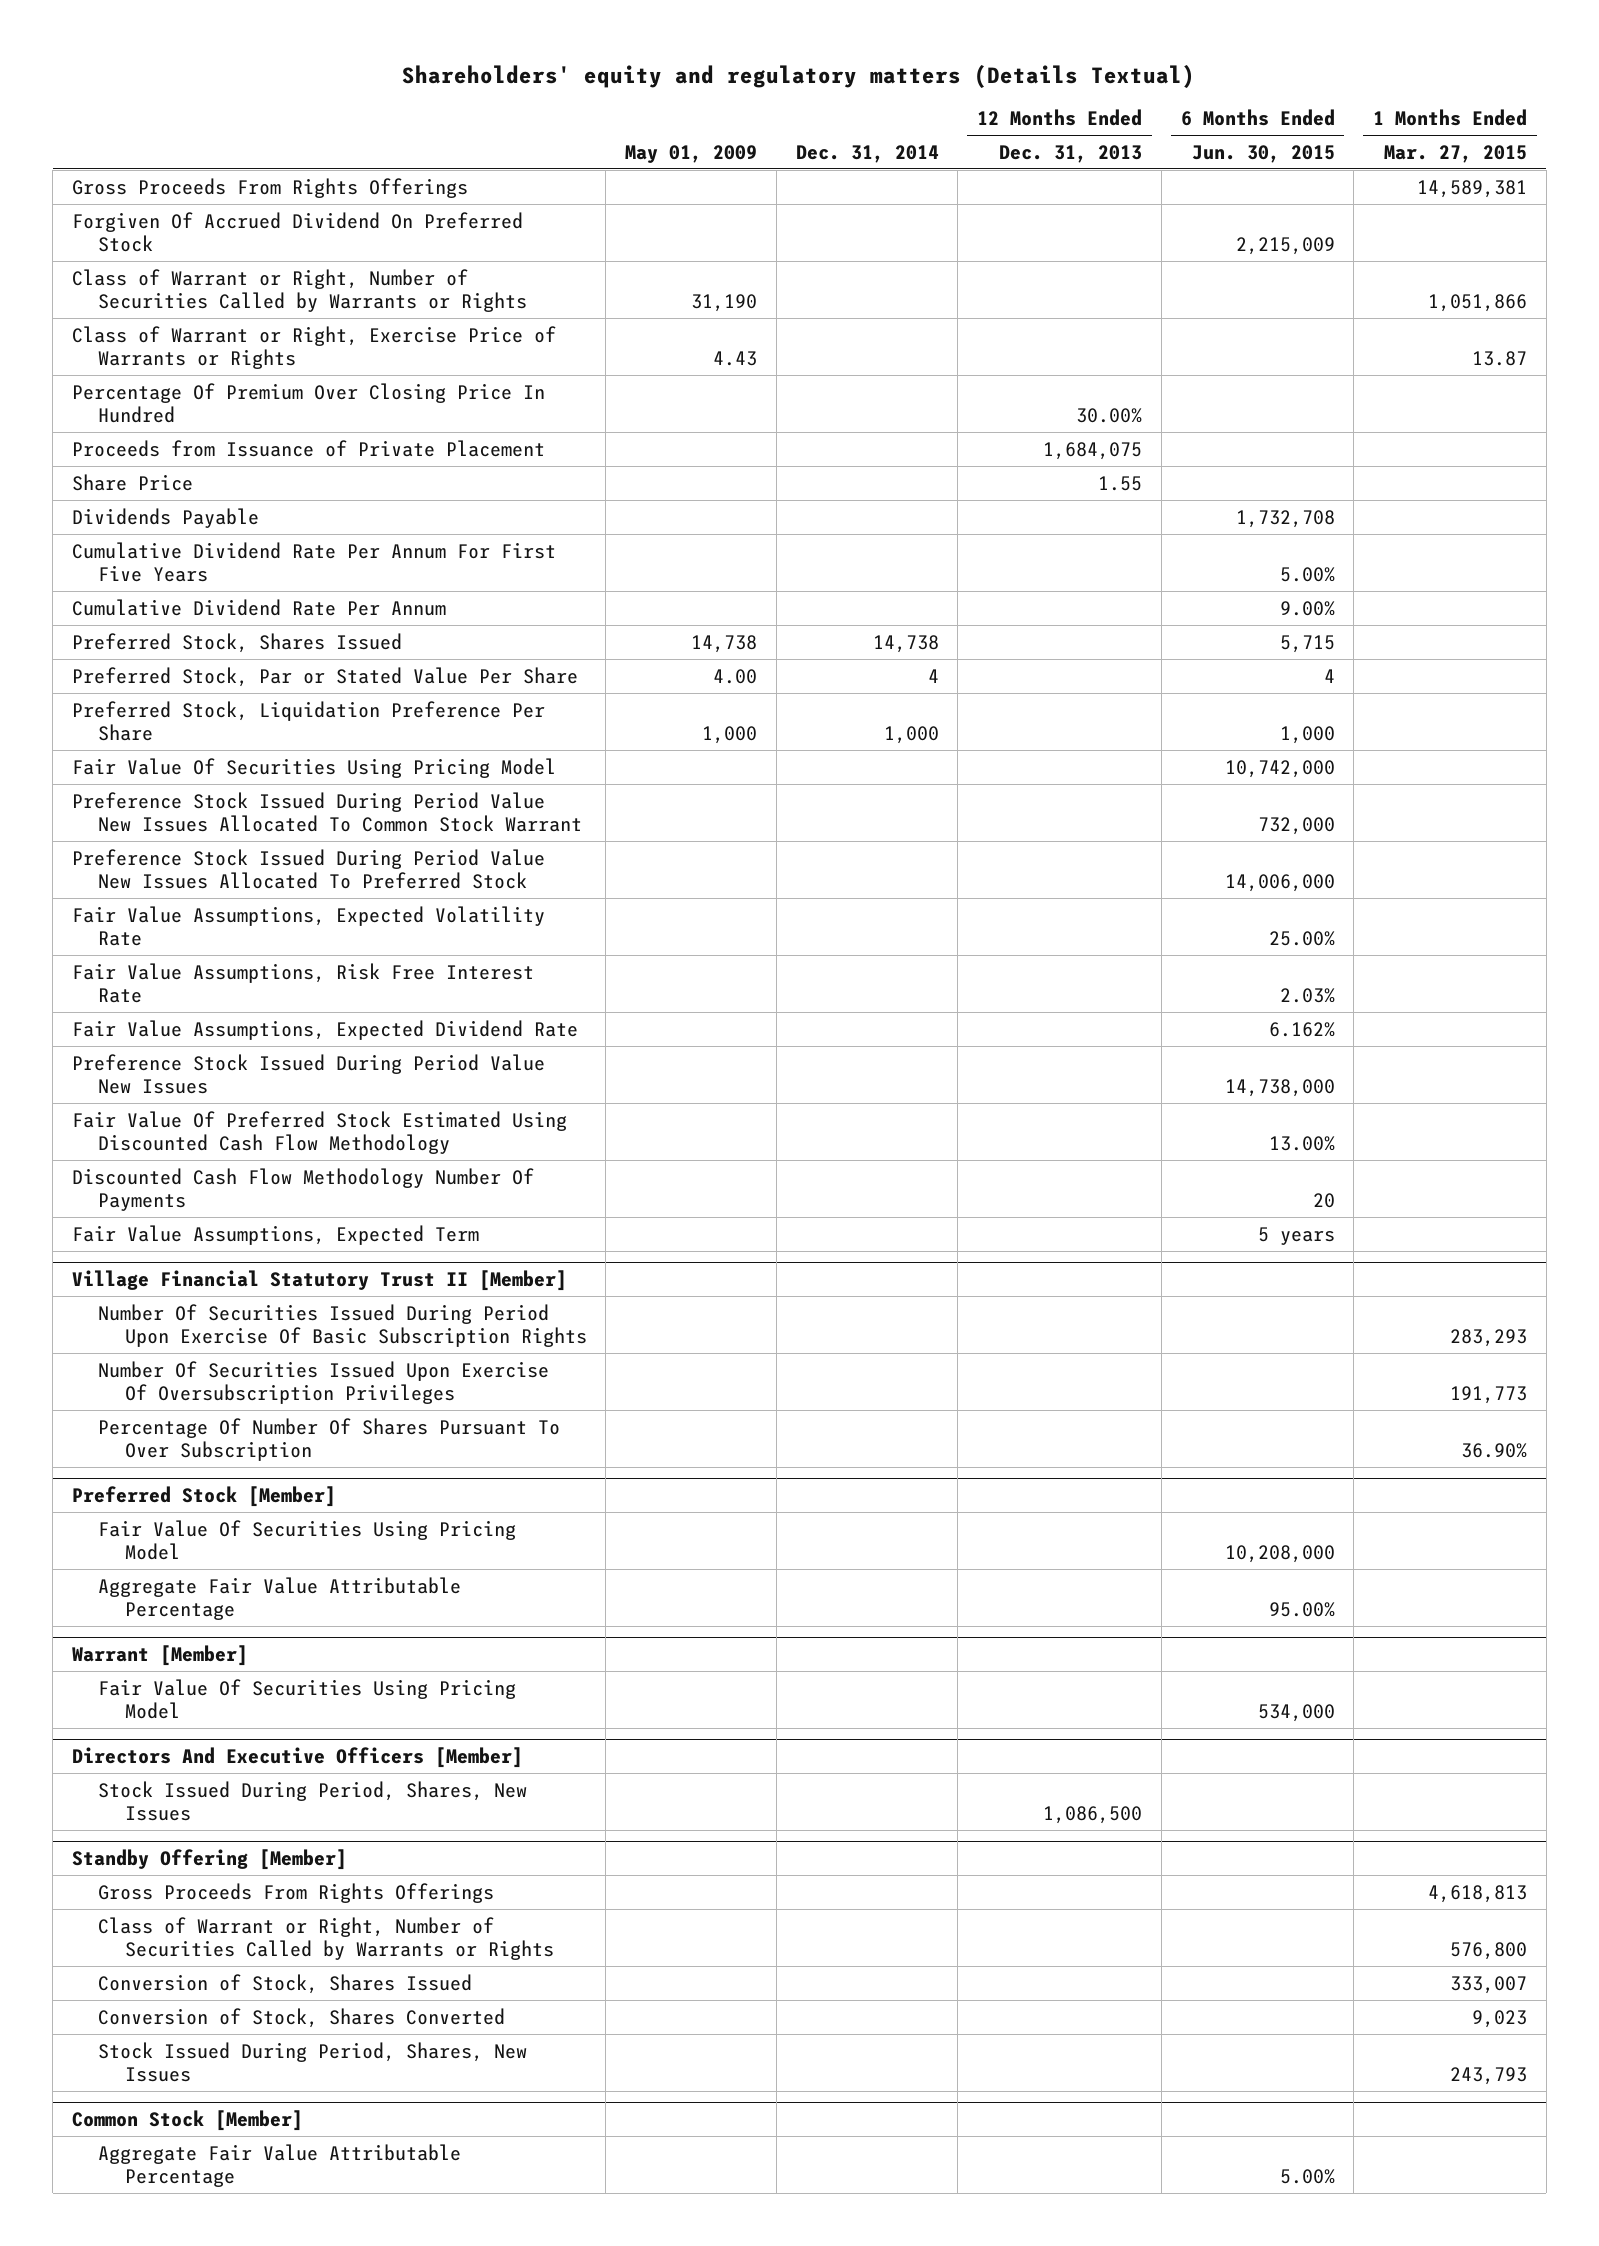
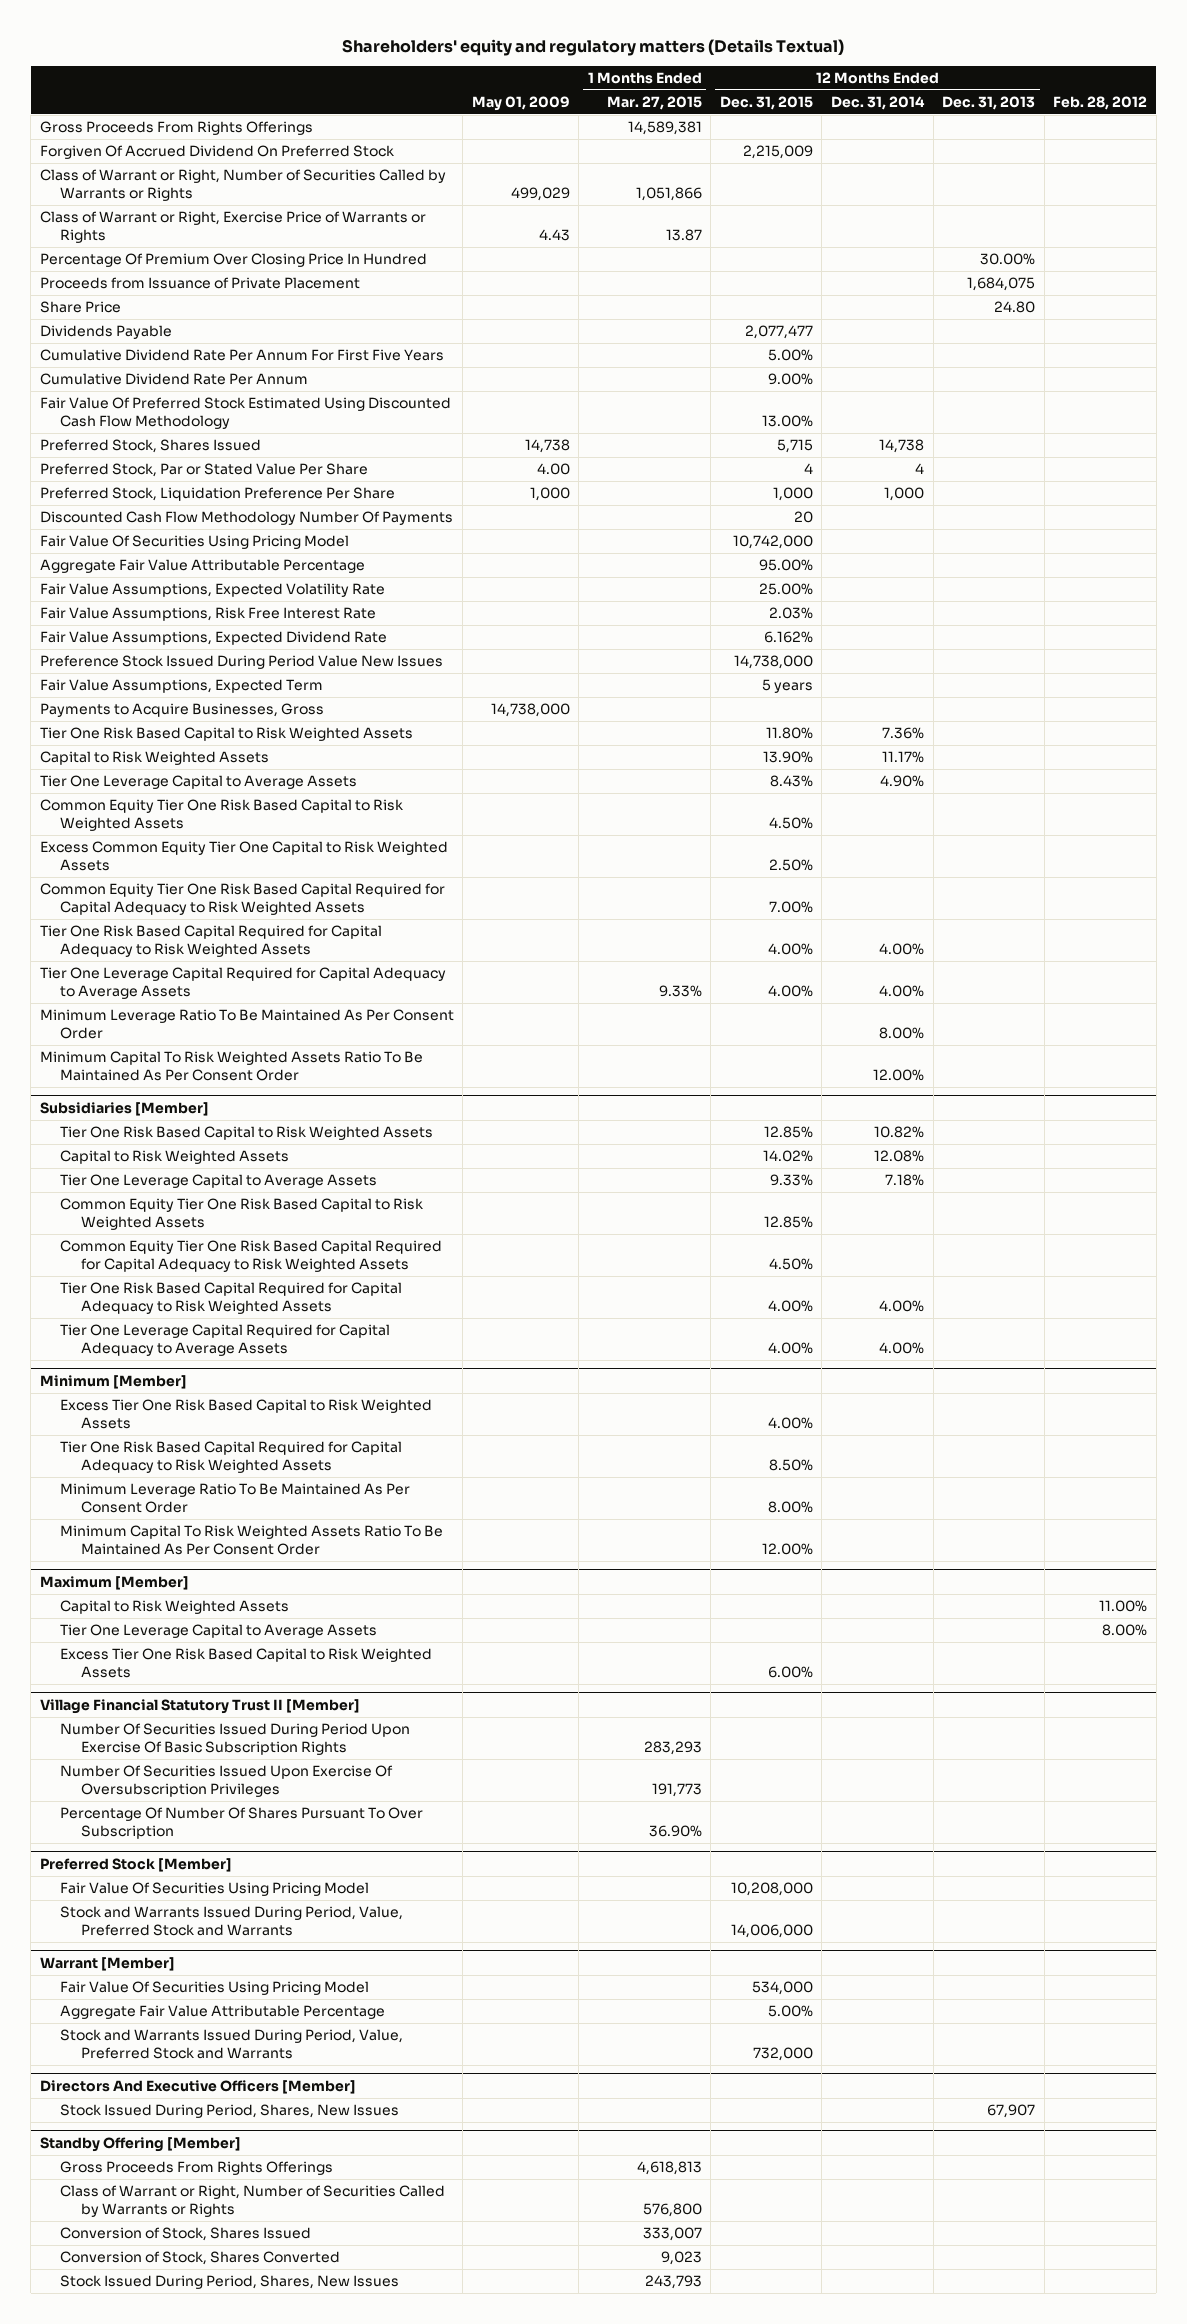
- | May 01, 2009 | Dec. 31, 2014 | 12 Months Ended Dec. 31, 2013 | 6 Months Ended Jun. 30, 2015 | 1 Months Ended Mar. 27, 2015
+ | May 01, 2009 | 1 Months Ended Mar. 27, 2015 | 12 Months Ended Dec. 31, 2015 | 12 Months Ended Dec. 31, 2014 | 12 Months Ended Dec. 31, 2013 | Feb. 28, 2012
- Class of Warrant or Right, Number of Securities Called by Warrants or Rights | 31,190 | | | | 1,051,866
+ Class of Warrant or Right, Number of Securities Called by Warrants or Rights | 499,029 | 1,051,866 | | | |
- Share Price | | | 1.55 | |
+ Share Price | | | | | 24.80 |
moved up: Fair Value Of Preferred Stock Estimated Using Discounted Cash Flow Methodology | | | 13.00% | | |
moved up: Discounted Cash Flow Methodology Number Of Payments | | | 20 | | |
- Preference Stock Issued During Period Value New Issues Allocated To Common Stock Warrant | | | | 732,000 |
- Preference Stock Issued During Period Value New Issues Allocated To Preferred Stock | | | | 14,006,000 |
+ Aggregate Fair Value Attributable Percentage | | | 95.00% | | |
+ Payments to Acquire Businesses, Gross | 14,738,000 | | | | |
+ Tier One Risk Based Capital to Risk Weighted Assets | | | 11.80% | 7.36% | |
+ Capital to Risk Weighted Assets | | | 13.90% | 11.17% | |
+ Tier One Leverage Capital to Average Assets | | | 8.43% | 4.90% | |
+ Common Equity Tier One Risk Based Capital to Risk Weighted Assets | | | 4.50% | | |
+ Excess Common Equity Tier One Capital to Risk Weighted Assets | | | 2.50% | | |
+ Common Equity Tier One Risk Based Capital Required for Capital Adequacy to Risk Weighted Assets | | | 7.00% | | |
+ Tier One Risk Based Capital Required for Capital Adequacy to Risk Weighted Assets | | | 4.00% | 4.00% | |
+ Tier One Leverage Capital Required for Capital Adequacy to Average Assets | | 9.33% | 4.00% | 4.00% | |
+ Minimum Leverage Ratio To Be Maintained As Per Consent Order | | | | 8.00% | |
+ Minimum Capital To Risk Weighted Assets Ratio To Be Maintained As Per Consent Order | | | | 12.00% | |
+ Subsidiaries [Member]
+ Tier One Risk Based Capital to Risk Weighted Assets | | | 12.85% | 10.82% | |
+ Capital to Risk Weighted Assets | | | 14.02% | 12.08% | |
+ Tier One Leverage Capital to Average Assets | | | 9.33% | 7.18% | |
+ Common Equity Tier One Risk Based Capital to Risk Weighted Assets | | | 12.85% | | |
+ Common Equity Tier One Risk Based Capital Required for Capital Adequacy to Risk Weighted Assets | | | 4.50% | | |
+ Tier One Risk Based Capital Required for Capital Adequacy to Risk Weighted Assets | | | 4.00% | 4.00% | |
+ Tier One Leverage Capital Required for Capital Adequacy to Average Assets | | | 4.00% | 4.00% | |
+ Minimum [Member]
+ Excess Tier One Risk Based Capital to Risk Weighted Assets | | | 4.00% | | |
+ Tier One Risk Based Capital Required for Capital Adequacy to Risk Weighted Assets | | | 8.50% | | |
+ Minimum Leverage Ratio To Be Maintained As Per Consent Order | | | 8.00% | | |
+ Minimum Capital To Risk Weighted Assets Ratio To Be Maintained As Per Consent Order | | | 12.00% | | |
+ Maximum [Member]
+ Capital to Risk Weighted Assets | | | | | | 11.00%
+ Tier One Leverage Capital to Average Assets | | | | | | 8.00%
+ Excess Tier One Risk Based Capital to Risk Weighted Assets | | | 6.00% | | |
@ Preferred Stock [Member]
- Aggregate Fair Value Attributable Percentage | | | | 95.00% |
+ Stock and Warrants Issued During Period, Value, Preferred Stock and Warrants | | | 14,006,000 | | |
@ Warrant [Member]
+ Aggregate Fair Value Attributable Percentage | | | 5.00% | | |
+ Stock and Warrants Issued During Period, Value, Preferred Stock and Warrants | | | 732,000 | | |
@ Directors And Executive Officers [Member]
- Stock Issued During Period, Shares, New Issues | | | 1,086,500 | |
+ Stock Issued During Period, Shares, New Issues | | | | | 67,907 |
- Common Stock [Member]
- Aggregate Fair Value Attributable Percentage | | | | 5.00% |

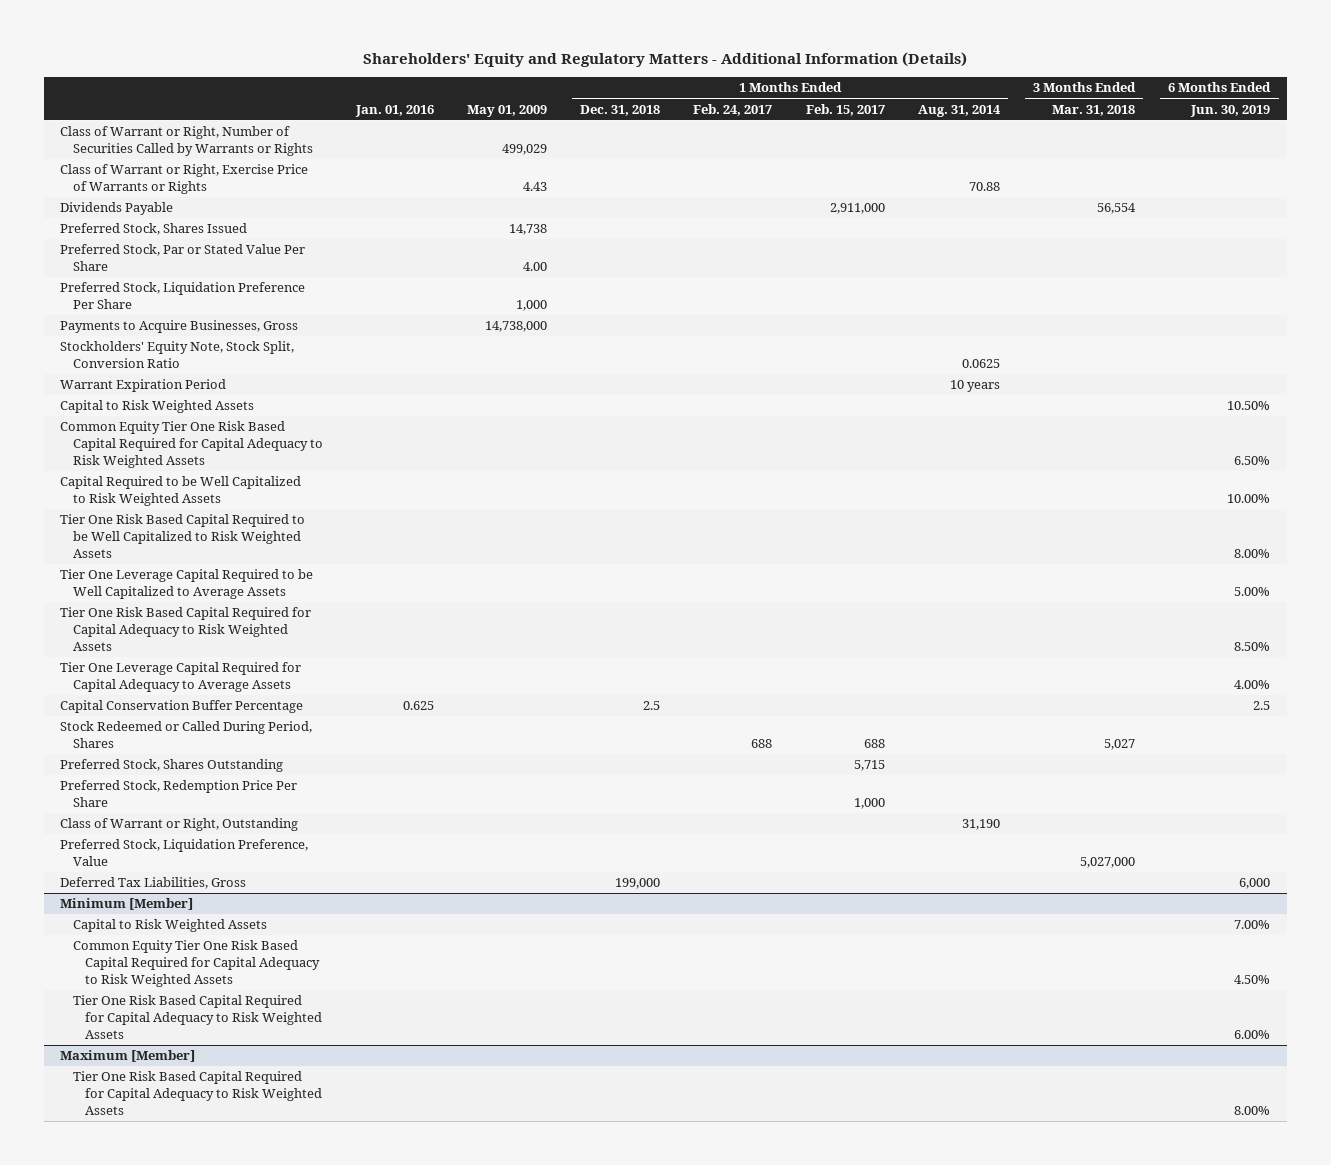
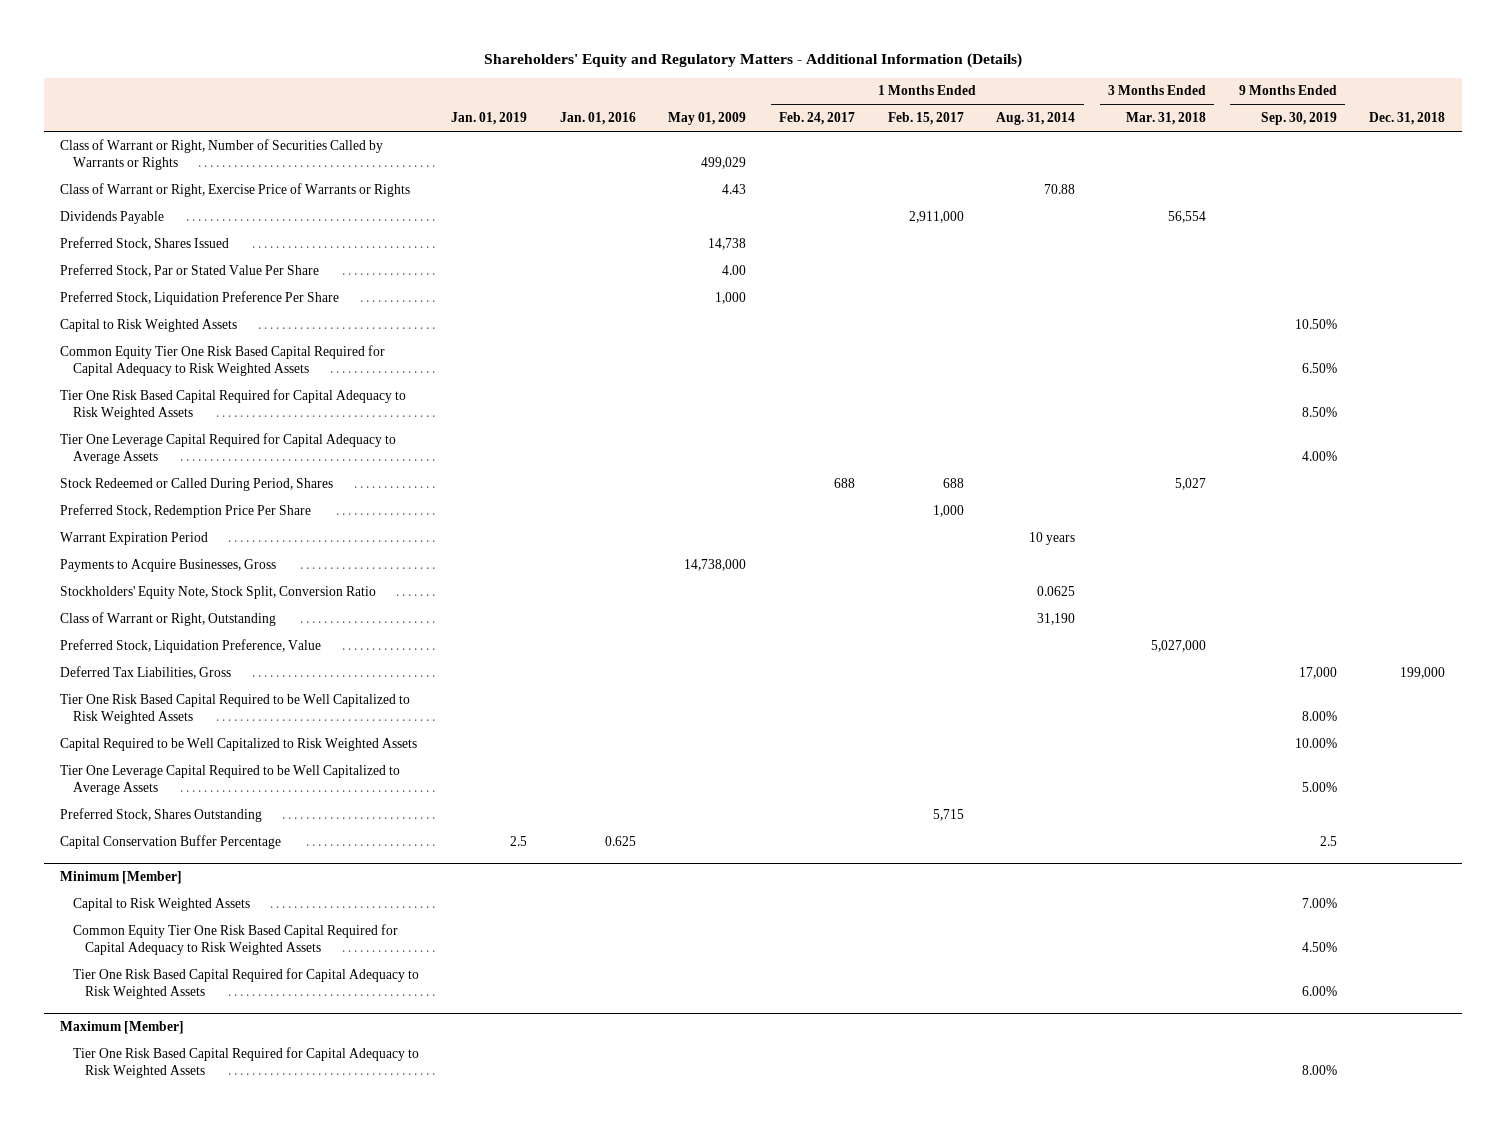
- | Jan. 01, 2016 | May 01, 2009 | 1 Months Ended Dec. 31, 2018 | 1 Months Ended Feb. 24, 2017 | 1 Months Ended Feb. 15, 2017 | 1 Months Ended Aug. 31, 2014 | 3 Months Ended Mar. 31, 2018 | 6 Months Ended Jun. 30, 2019
+ | Jan. 01, 2019 | Jan. 01, 2016 | May 01, 2009 | 1 Months Ended Feb. 24, 2017 | 1 Months Ended Feb. 15, 2017 | 1 Months Ended Aug. 31, 2014 | 3 Months Ended Mar. 31, 2018 | 9 Months Ended Sep. 30, 2019 | Dec. 31, 2018
moved down: Warrant Expiration Period | | | | | | 10 years | | |
moved down: Payments to Acquire Businesses, Gross | | | 14,738,000 | | | | | |
moved down: Stockholders' Equity Note, Stock Split, Conversion Ratio | | | | | | 0.0625 | | |
moved down: Tier One Risk Based Capital Required to be Well Capitalized to Risk Weighted Assets | | | | | | | | 8.00% |
moved down: Capital Required to be Well Capitalized to Risk Weighted Assets | | | | | | | | 10.00% |
moved down: Tier One Leverage Capital Required to be Well Capitalized to Average Assets | | | | | | | | 5.00% |
moved down: Preferred Stock, Shares Outstanding | | | | | 5,715 | | | |
moved down: Capital Conservation Buffer Percentage | 2.5 | 0.625 | | | | | | 2.5 |

